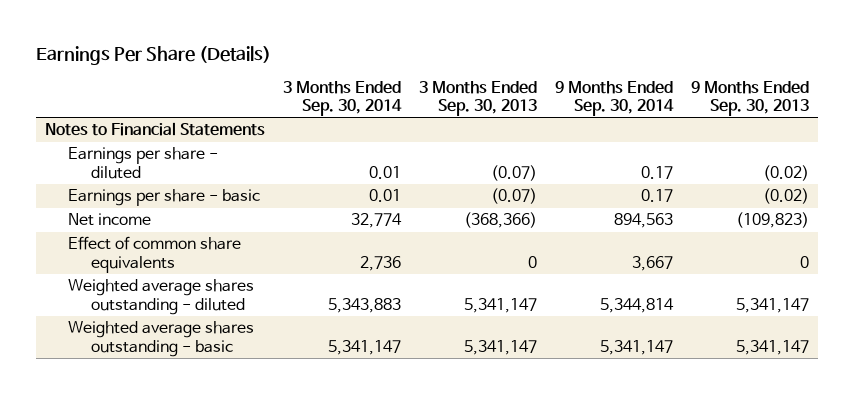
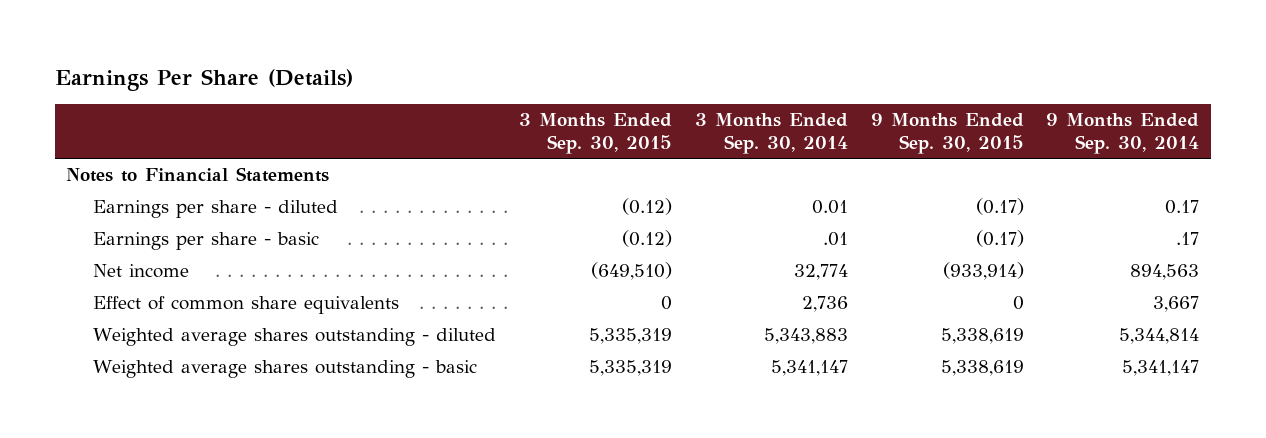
- | 3 Months Ended Sep. 30, 2014 | 3 Months Ended Sep. 30, 2013 | 9 Months Ended Sep. 30, 2014 | 9 Months Ended Sep. 30, 2013
+ | 3 Months Ended Sep. 30, 2015 | 3 Months Ended Sep. 30, 2014 | 9 Months Ended Sep. 30, 2015 | 9 Months Ended Sep. 30, 2014
- Earnings per share - basic | 0.01 | (0.07) | 0.17 | (0.02)
+ Earnings per share - basic | (0.12) | .01 | (0.17) | .17

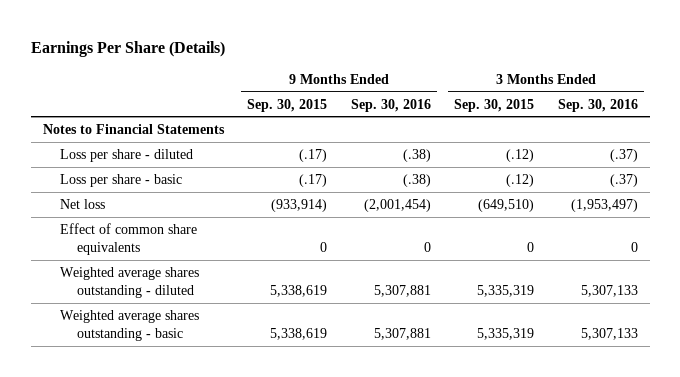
- | 3 Months Ended Sep. 30, 2015 | 3 Months Ended Sep. 30, 2014 | 9 Months Ended Sep. 30, 2015 | 9 Months Ended Sep. 30, 2014
+ | 9 Months Ended Sep. 30, 2015 | 9 Months Ended Sep. 30, 2016 | 3 Months Ended Sep. 30, 2015 | 3 Months Ended Sep. 30, 2016
- Earnings per share - diluted | (0.12) | 0.01 | (0.17) | 0.17
- Earnings per share - basic | (0.12) | .01 | (0.17) | .17
- Net income | (649,510) | 32,774 | (933,914) | 894,563
+ Loss per share - diluted | (.17) | (.38) | (.12) | (.37)
+ Loss per share - basic | (.17) | (.38) | (.12) | (.37)
+ Net loss | (933,914) | (2,001,454) | (649,510) | (1,953,497)

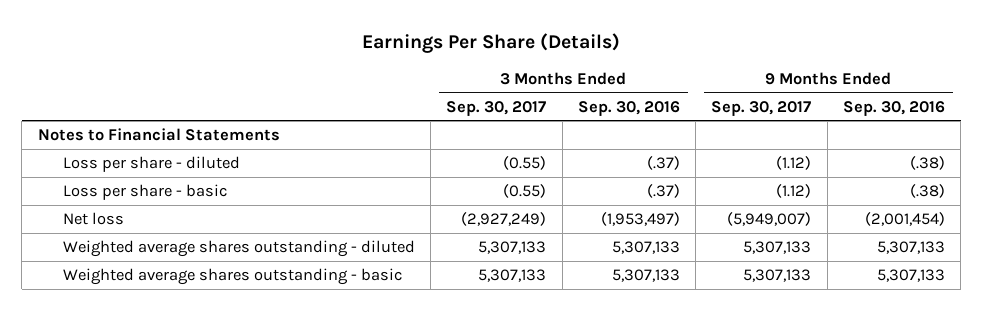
- | 9 Months Ended Sep. 30, 2015 | 9 Months Ended Sep. 30, 2016 | 3 Months Ended Sep. 30, 2015 | 3 Months Ended Sep. 30, 2016
+ | 3 Months Ended Sep. 30, 2017 | 3 Months Ended Sep. 30, 2016 | 9 Months Ended Sep. 30, 2017 | 9 Months Ended Sep. 30, 2016
- Effect of common share equivalents | 0 | 0 | 0 | 0
- Weighted average shares outstanding - diluted | 5,338,619 | 5,307,881 | 5,335,319 | 5,307,133
- Weighted average shares outstanding - basic | 5,338,619 | 5,307,881 | 5,335,319 | 5,307,133
+ Weighted average shares outstanding - diluted | 5,307,133 | 5,307,133 | 5,307,133 | 5,307,133
+ Weighted average shares outstanding - basic | 5,307,133 | 5,307,133 | 5,307,133 | 5,307,133

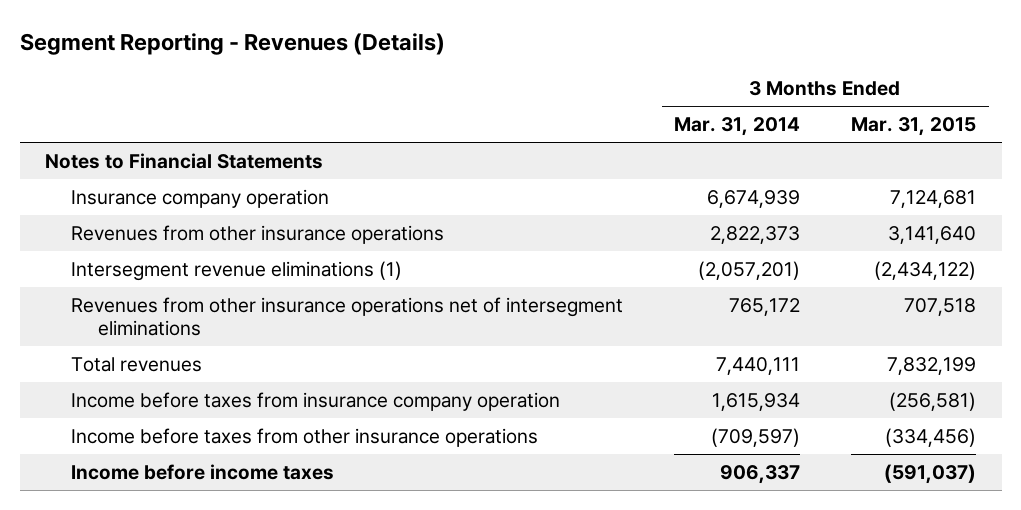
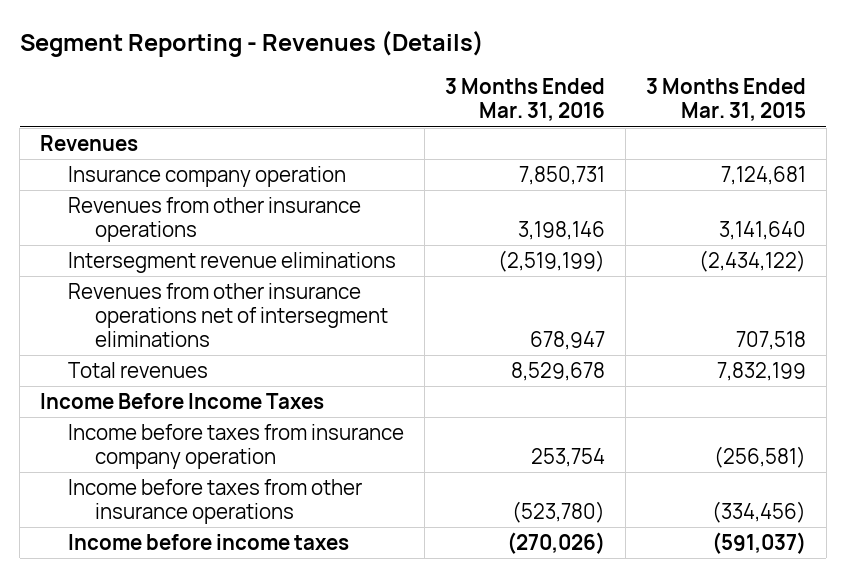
- | 3 Months Ended Mar. 31, 2014 | 3 Months Ended Mar. 31, 2015
+ | 3 Months Ended Mar. 31, 2016 | 3 Months Ended Mar. 31, 2015
- Notes to Financial Statements
+ Revenues
- Intersegment revenue eliminations (1) | (2,057,201) | (2,434,122)
+ Intersegment revenue eliminations | (2,519,199) | (2,434,122)
+ Income Before Income Taxes

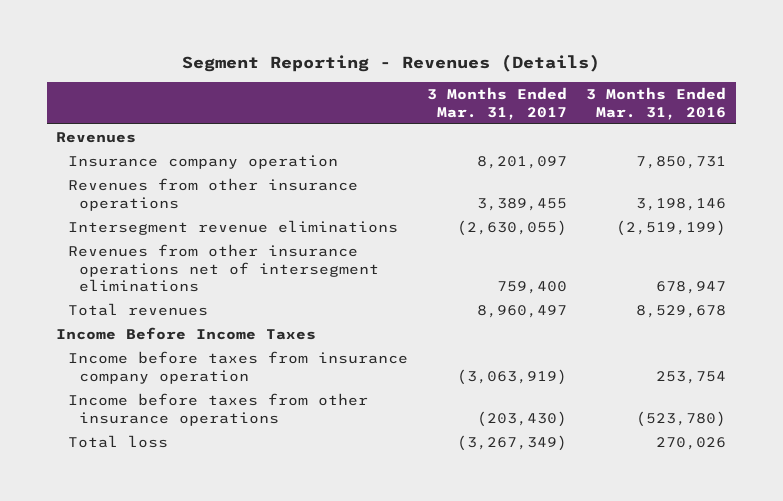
- | 3 Months Ended Mar. 31, 2016 | 3 Months Ended Mar. 31, 2015
+ | 3 Months Ended Mar. 31, 2017 | 3 Months Ended Mar. 31, 2016
- Income before income taxes | (270,026) | (591,037)
+ Total loss | (3,267,349) | 270,026

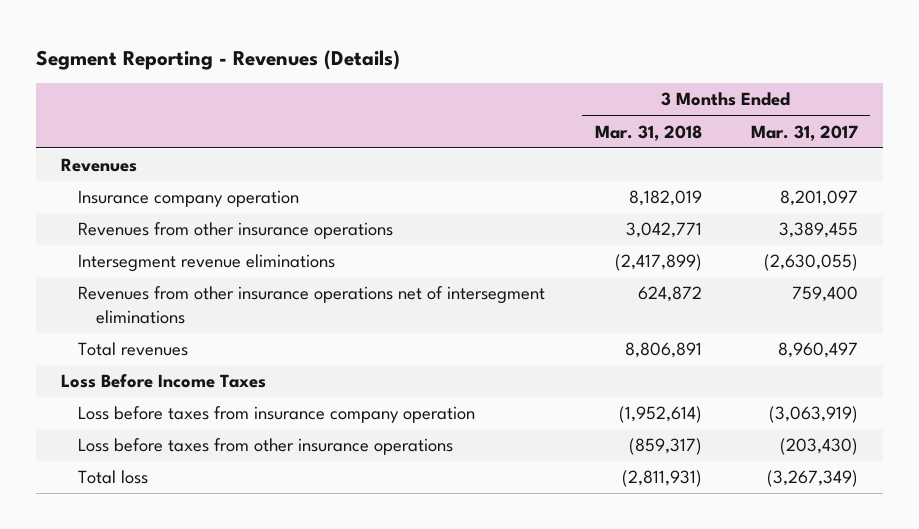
- | 3 Months Ended Mar. 31, 2017 | 3 Months Ended Mar. 31, 2016
+ | 3 Months Ended Mar. 31, 2018 | 3 Months Ended Mar. 31, 2017
- Income Before Income Taxes
- Income before taxes from insurance company operation | (3,063,919) | 253,754
- Income before taxes from other insurance operations | (203,430) | (523,780)
+ Loss Before Income Taxes
+ Loss before taxes from insurance company operation | (1,952,614) | (3,063,919)
+ Loss before taxes from other insurance operations | (859,317) | (203,430)

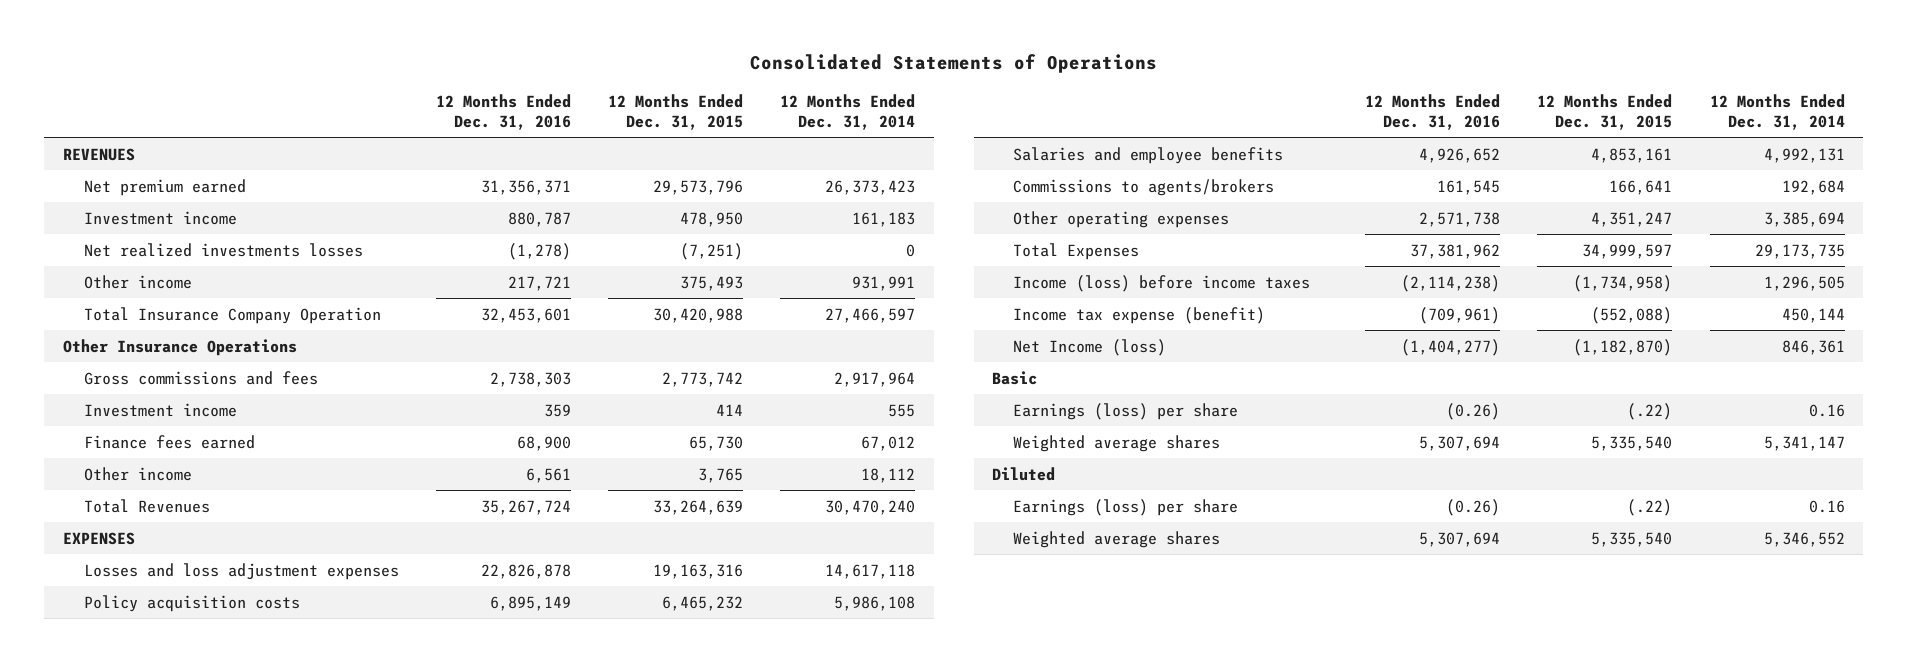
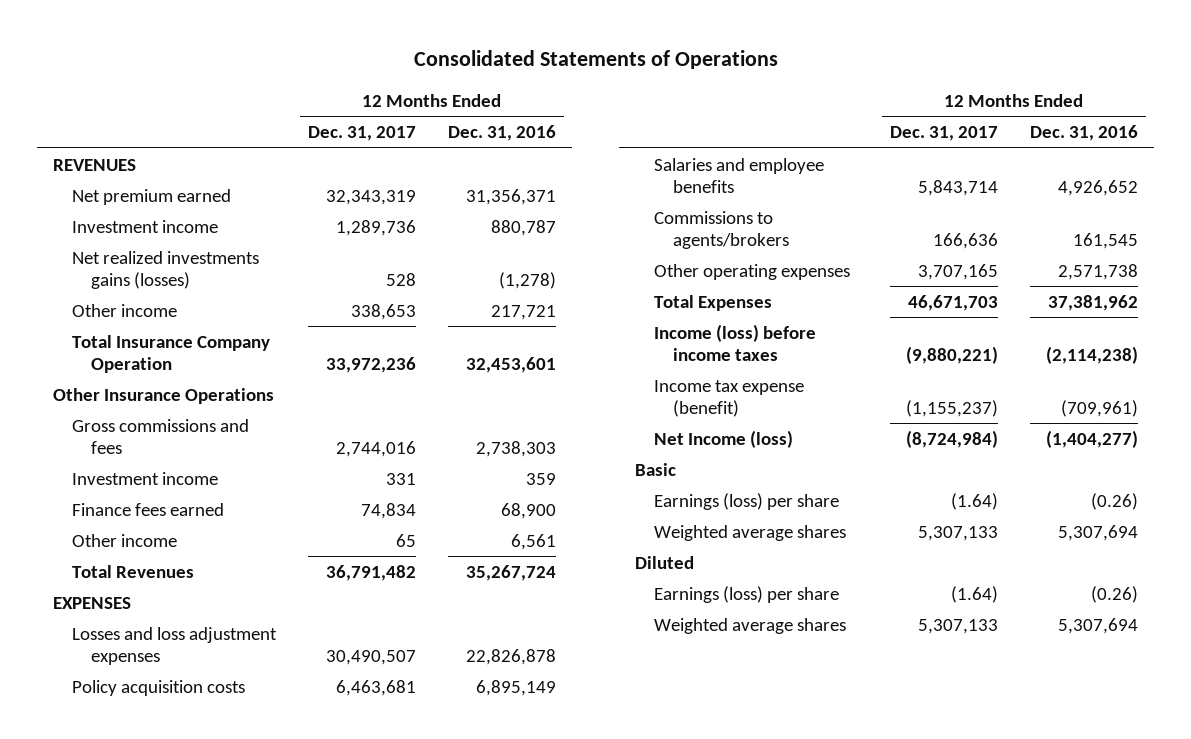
- | 12 Months Ended Dec. 31, 2016 | 12 Months Ended Dec. 31, 2015 | 12 Months Ended Dec. 31, 2014
+ | 12 Months Ended Dec. 31, 2017 | 12 Months Ended Dec. 31, 2016
- Net realized investments losses | (1,278) | (7,251) | 0
+ Net realized investments gains (losses) | 528 | (1,278)

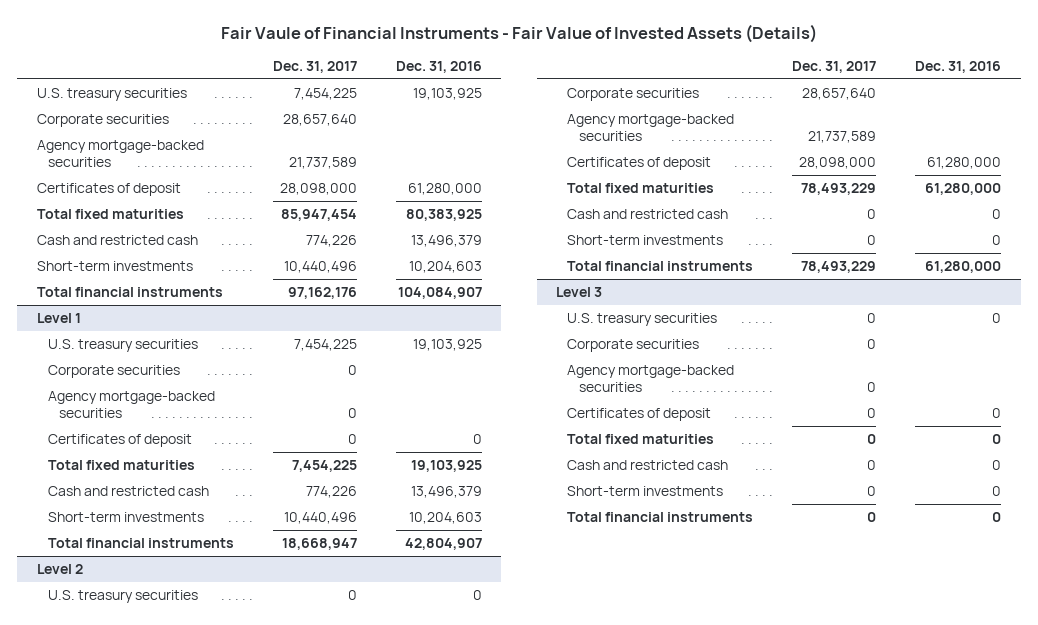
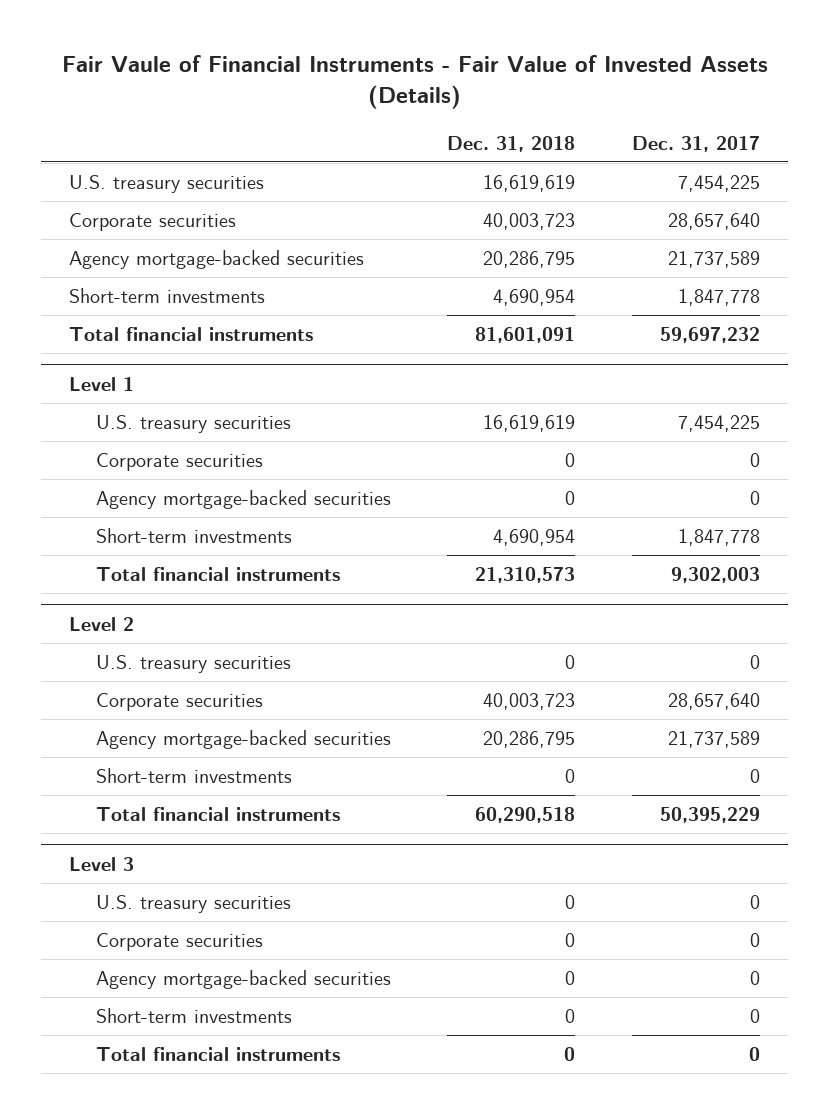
- | Dec. 31, 2017 | Dec. 31, 2016
+ | Dec. 31, 2018 | Dec. 31, 2017
- Certificates of deposit | 28,098,000 | 61,280,000
- Total fixed maturities | 85,947,454 | 80,383,925
- Cash and restricted cash | 774,226 | 13,496,379
- Short-term investments | 10,440,496 | 10,204,603
- Total financial instruments | 97,162,176 | 104,084,907
+ Short-term investments | 4,690,954 | 1,847,778
+ Total financial instruments | 81,601,091 | 59,697,232
@ Level 1
- Certificates of deposit | 0 | 0
- Total fixed maturities | 7,454,225 | 19,103,925
- Cash and restricted cash | 774,226 | 13,496,379
- Short-term investments | 10,440,496 | 10,204,603
- Total financial instruments | 18,668,947 | 42,804,907
+ Short-term investments | 4,690,954 | 1,847,778
+ Total financial instruments | 21,310,573 | 9,302,003
@ Level 2
- Certificates of deposit | 28,098,000 | 61,280,000
- Total fixed maturities | 78,493,229 | 61,280,000
- Cash and restricted cash | 0 | 0
- Total financial instruments | 78,493,229 | 61,280,000
+ Total financial instruments | 60,290,518 | 50,395,229
@ Level 3
- Certificates of deposit | 0 | 0
- Total fixed maturities | 0 | 0
- Cash and restricted cash | 0 | 0

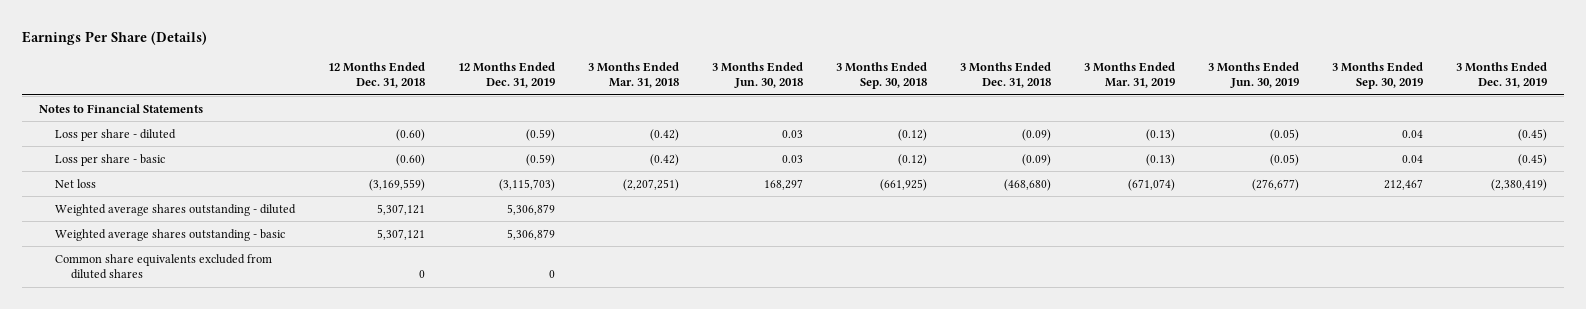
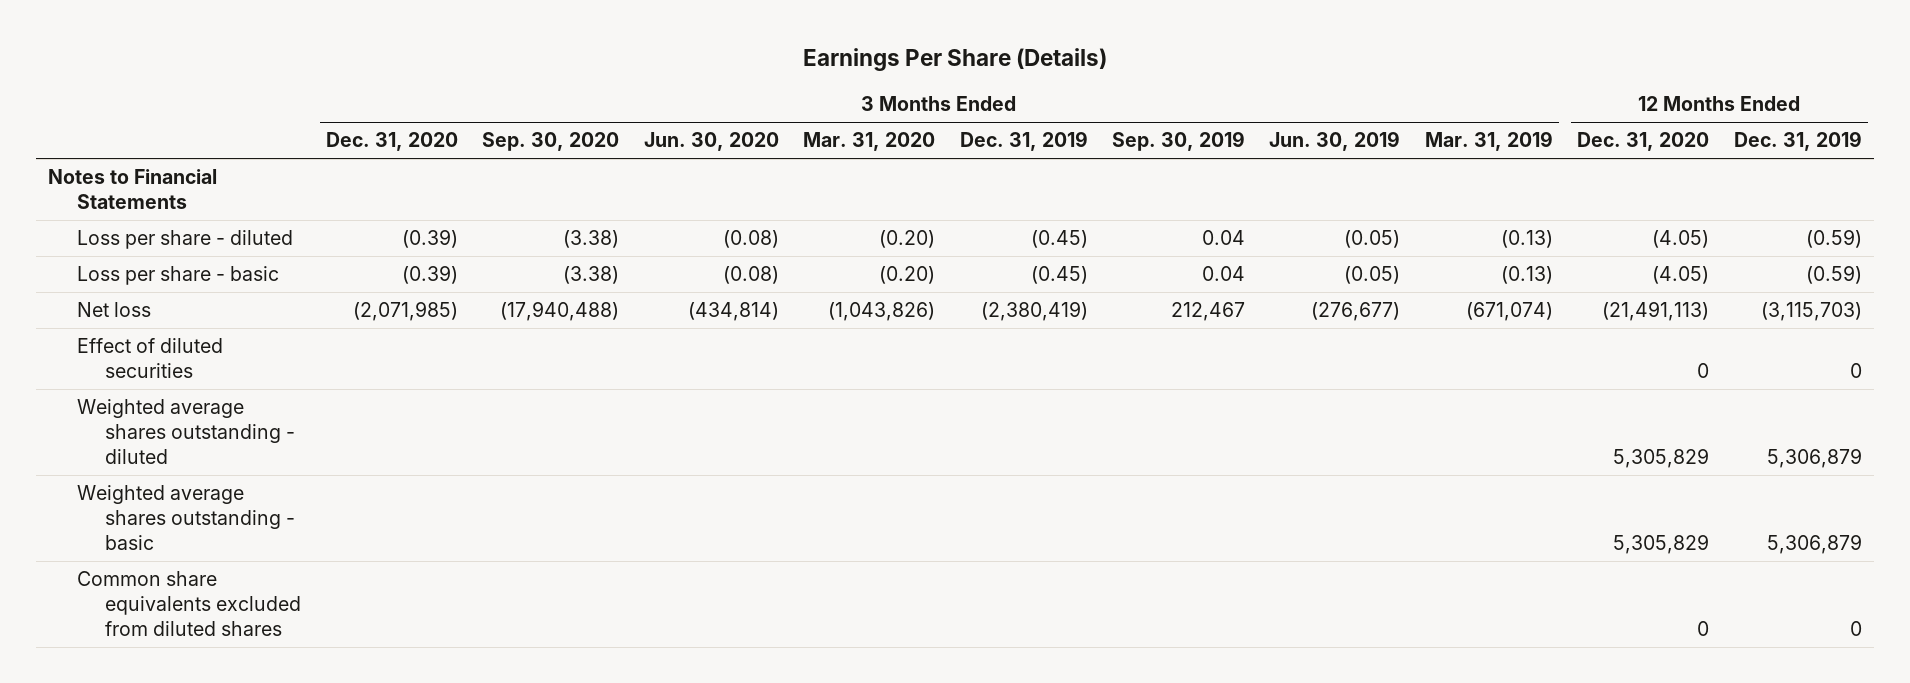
- | 12 Months Ended Dec. 31, 2018 | 12 Months Ended Dec. 31, 2019 | 3 Months Ended Mar. 31, 2018 | 3 Months Ended Jun. 30, 2018 | 3 Months Ended Sep. 30, 2018 | 3 Months Ended Dec. 31, 2018 | 3 Months Ended Mar. 31, 2019 | 3 Months Ended Jun. 30, 2019 | 3 Months Ended Sep. 30, 2019 | 3 Months Ended Dec. 31, 2019
+ | 3 Months Ended Dec. 31, 2020 | 3 Months Ended Sep. 30, 2020 | 3 Months Ended Jun. 30, 2020 | 3 Months Ended Mar. 31, 2020 | 3 Months Ended Dec. 31, 2019 | 3 Months Ended Sep. 30, 2019 | 3 Months Ended Jun. 30, 2019 | 3 Months Ended Mar. 31, 2019 | 12 Months Ended Dec. 31, 2020 | 12 Months Ended Dec. 31, 2019
+ Effect of diluted securities | | | | | | | | | 0 | 0

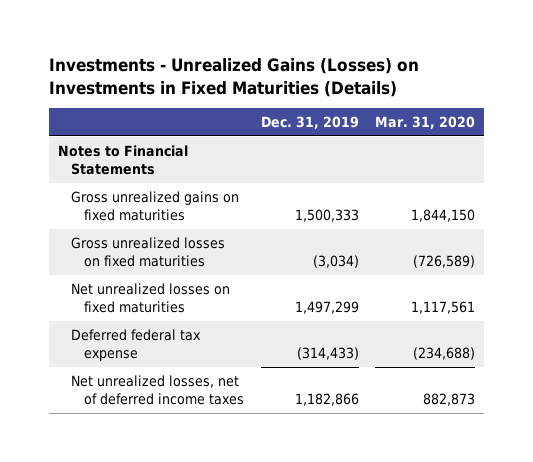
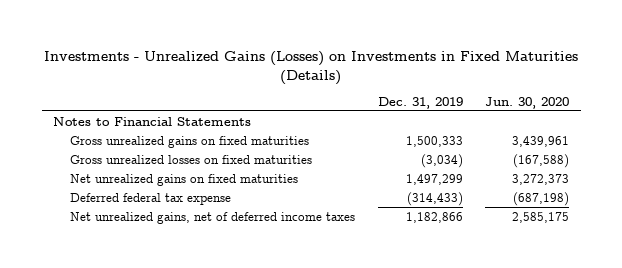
- | Dec. 31, 2019 | Mar. 31, 2020
+ | Dec. 31, 2019 | Jun. 30, 2020
- Net unrealized losses on fixed maturities | 1,497,299 | 1,117,561
+ Net unrealized gains on fixed maturities | 1,497,299 | 3,272,373
- Net unrealized losses, net of deferred income taxes | 1,182,866 | 882,873
+ Net unrealized gains, net of deferred income taxes | 1,182,866 | 2,585,175

